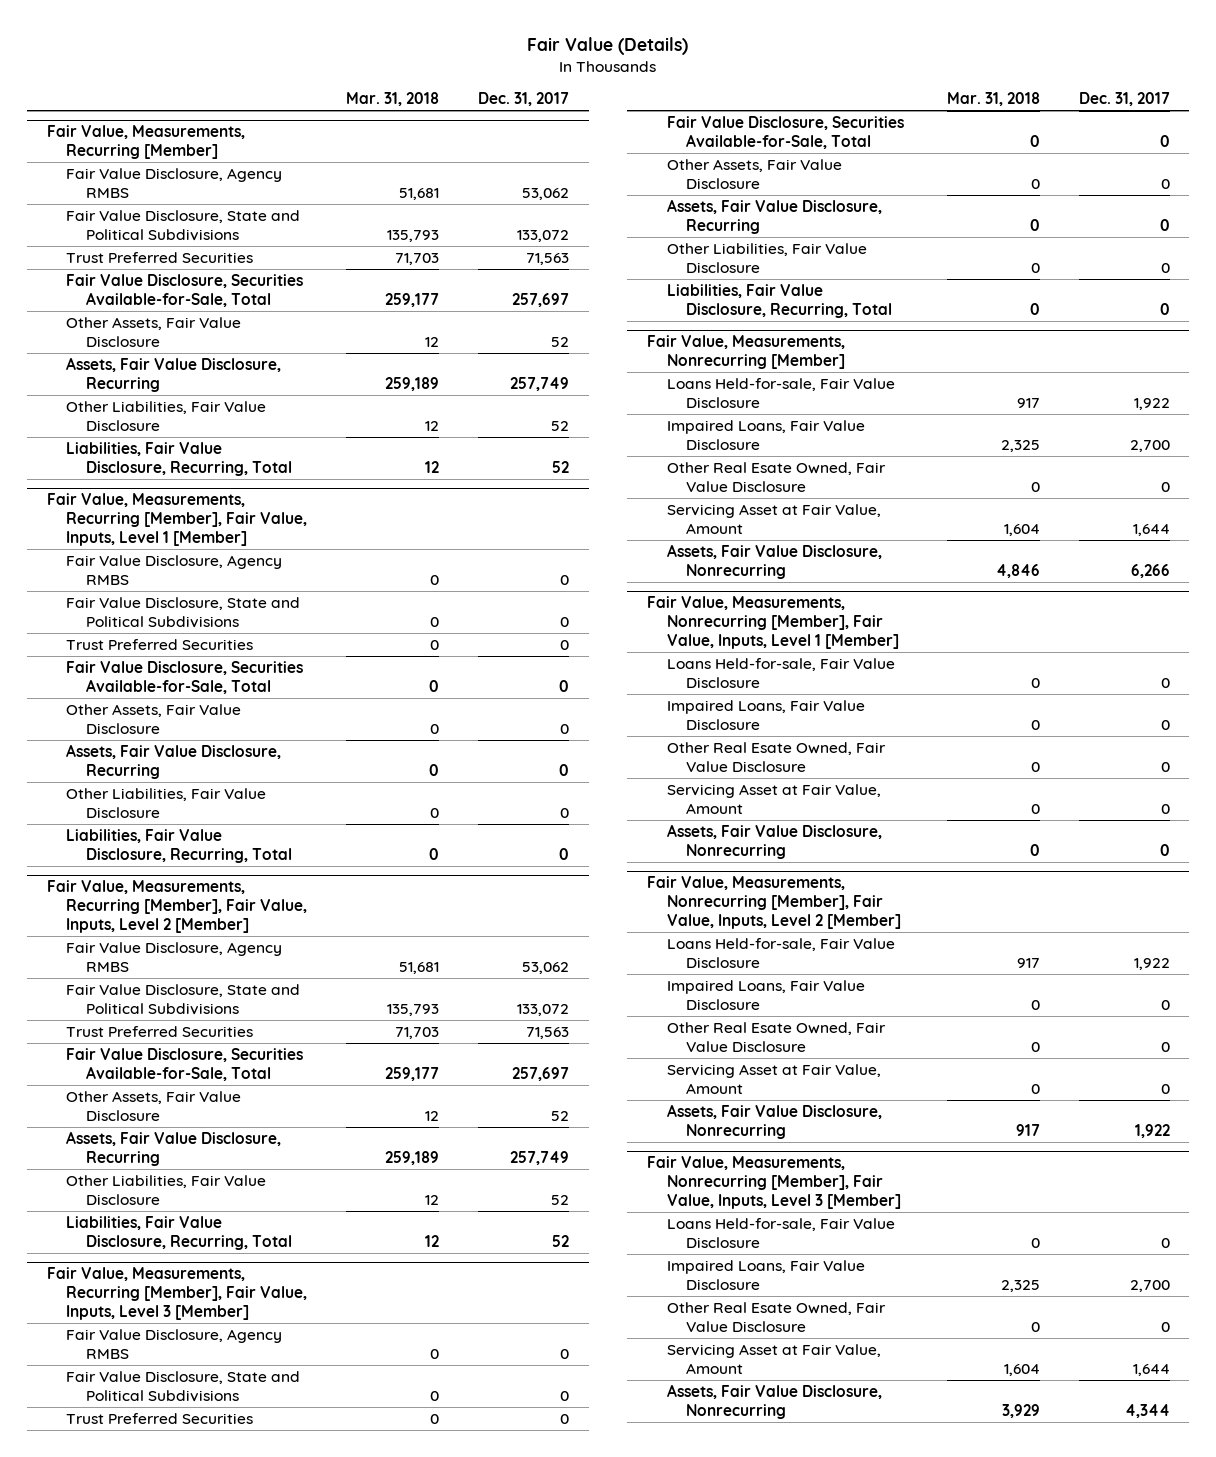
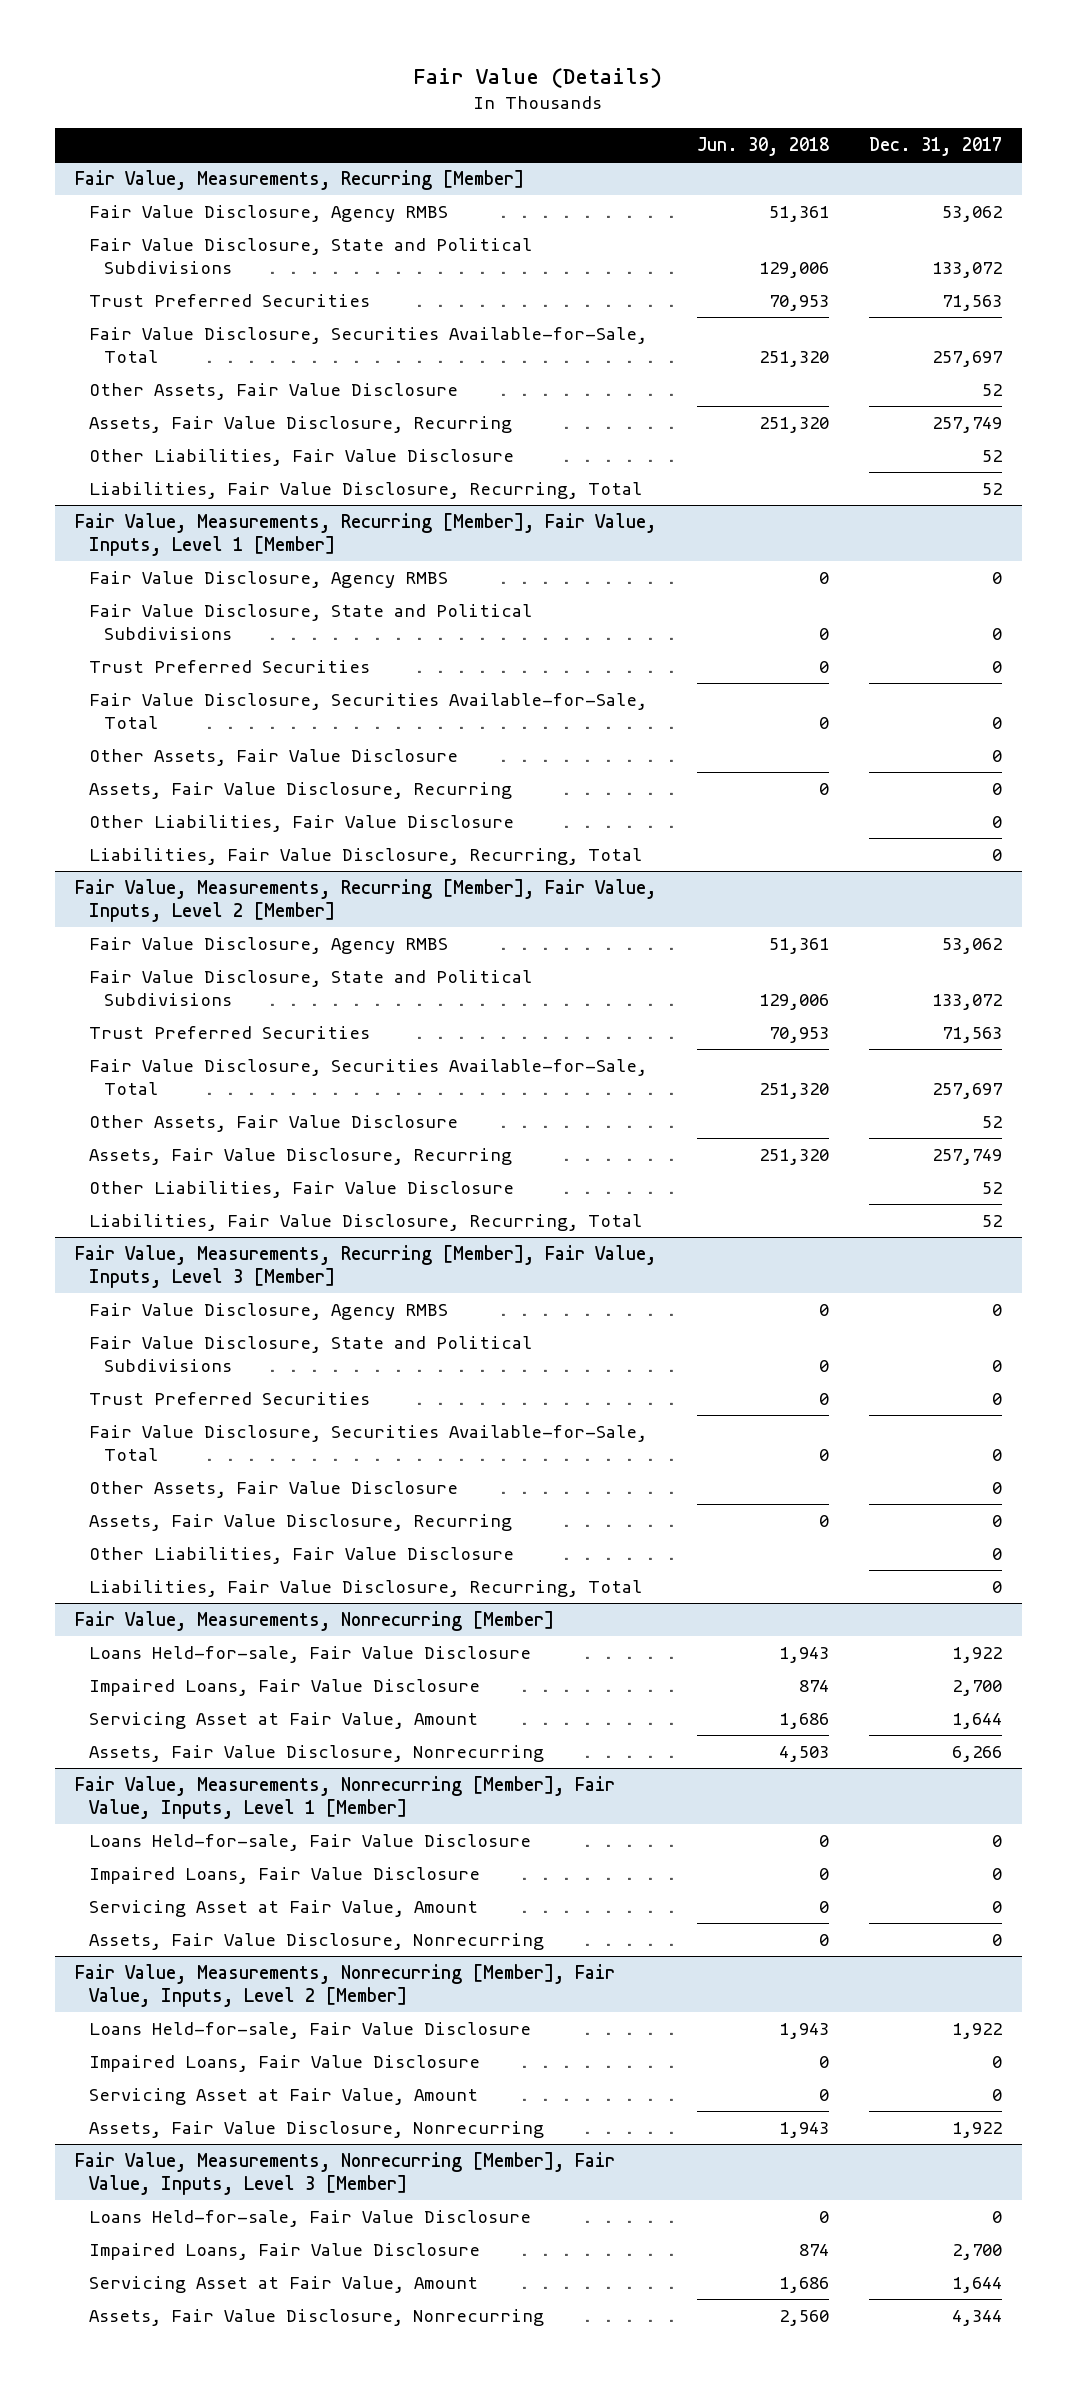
- | Mar. 31, 2018 | Dec. 31, 2017
+ | Jun. 30, 2018 | Dec. 31, 2017
@ Fair Value, Measurements, Nonrecurring [Member]
- Other Real Esate Owned, Fair Value Disclosure | 0 | 0
@ Fair Value, Measurements, Nonrecurring [Member], Fair Value, Inputs, Level 1 [Member]
- Other Real Esate Owned, Fair Value Disclosure | 0 | 0
@ Fair Value, Measurements, Nonrecurring [Member], Fair Value, Inputs, Level 2 [Member]
- Other Real Esate Owned, Fair Value Disclosure | 0 | 0
@ Fair Value, Measurements, Nonrecurring [Member], Fair Value, Inputs, Level 3 [Member]
- Other Real Esate Owned, Fair Value Disclosure | 0 | 0

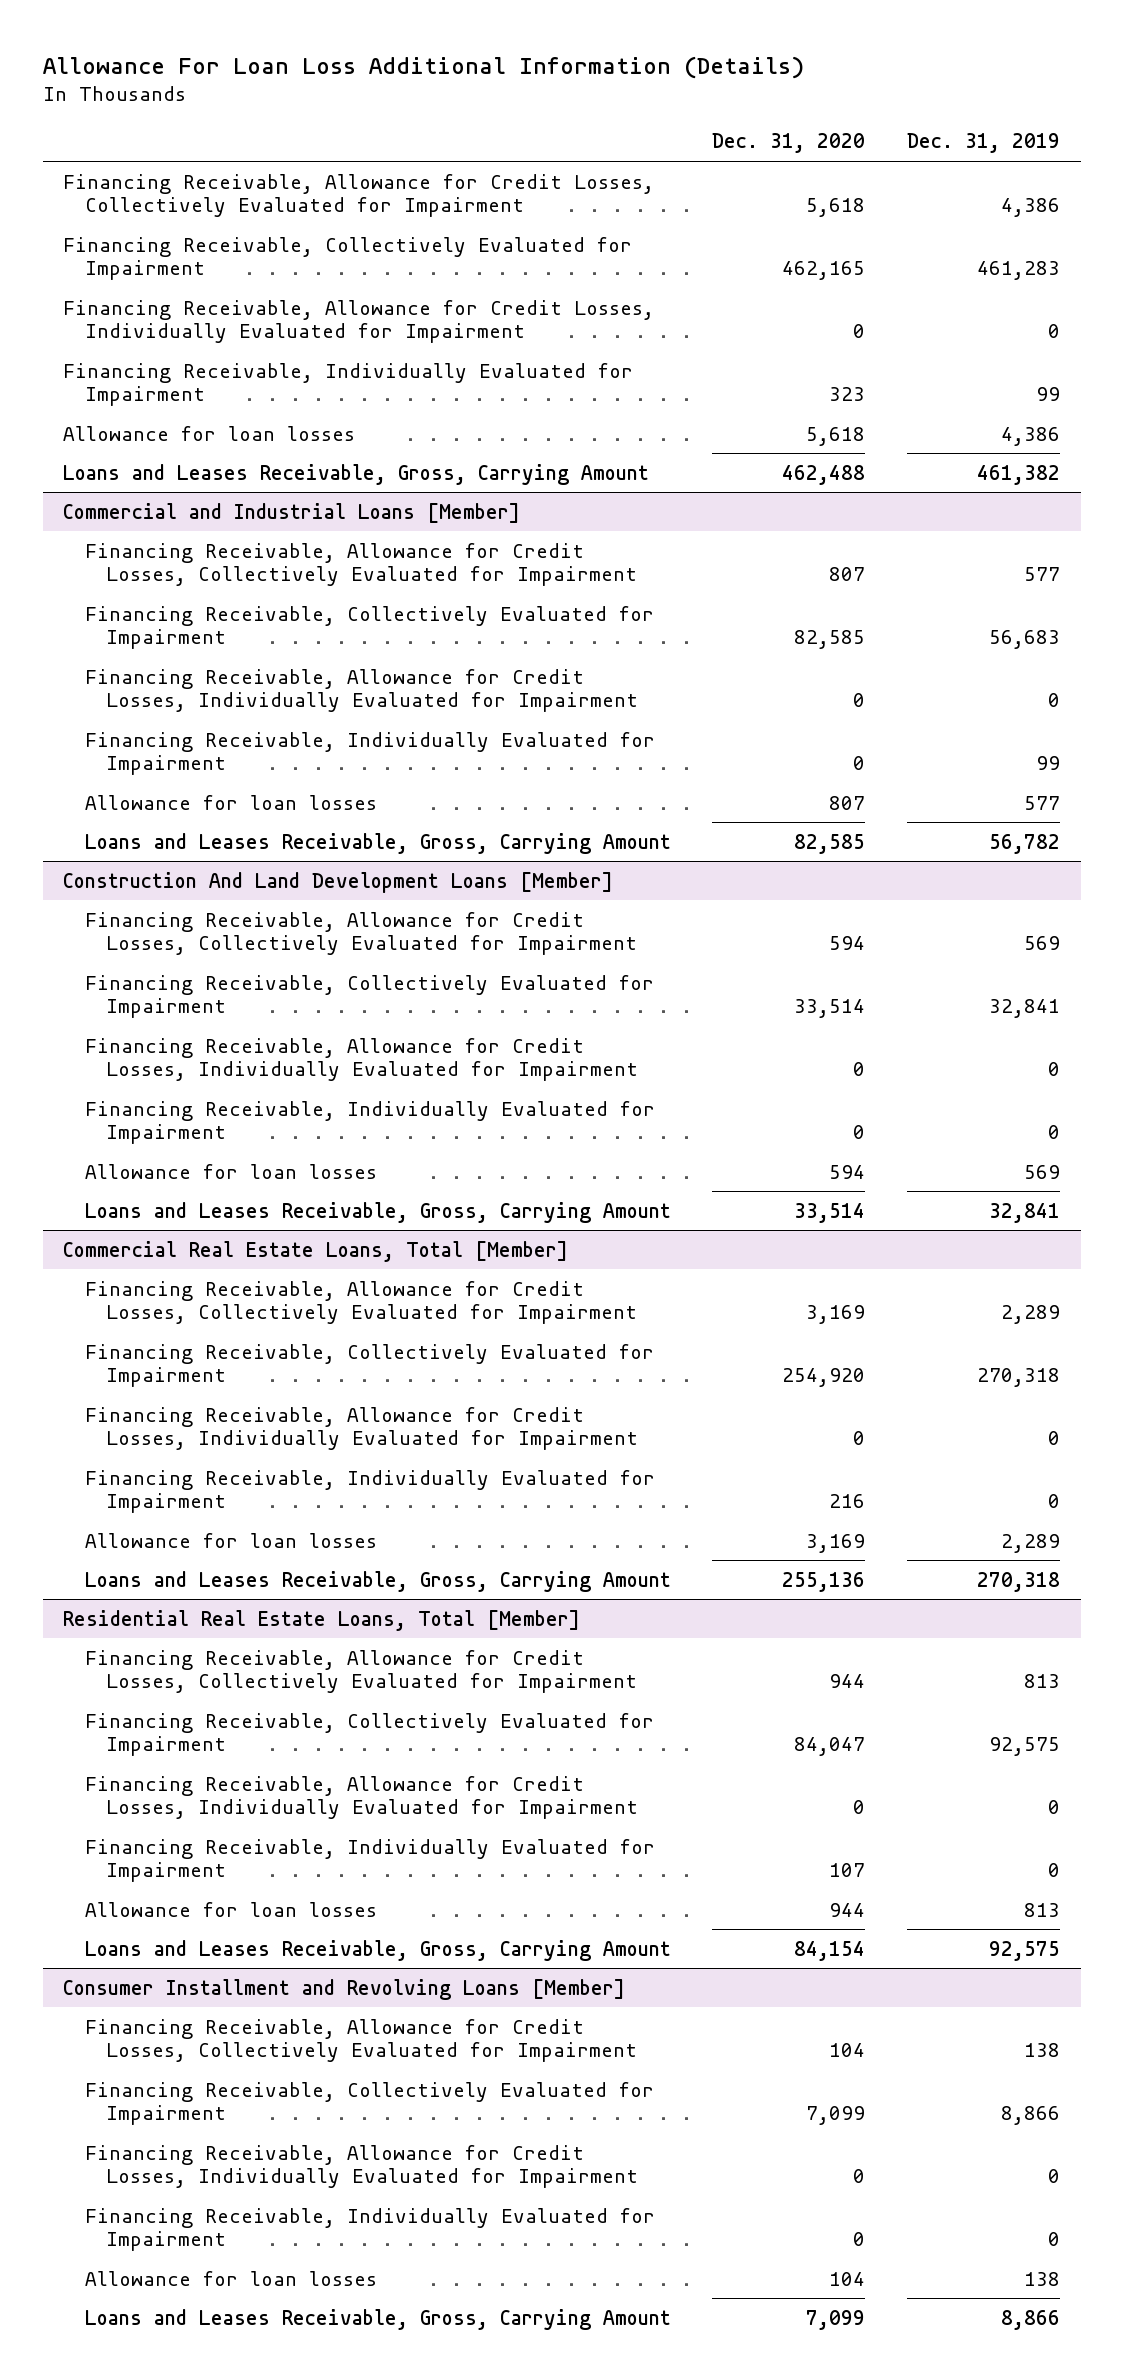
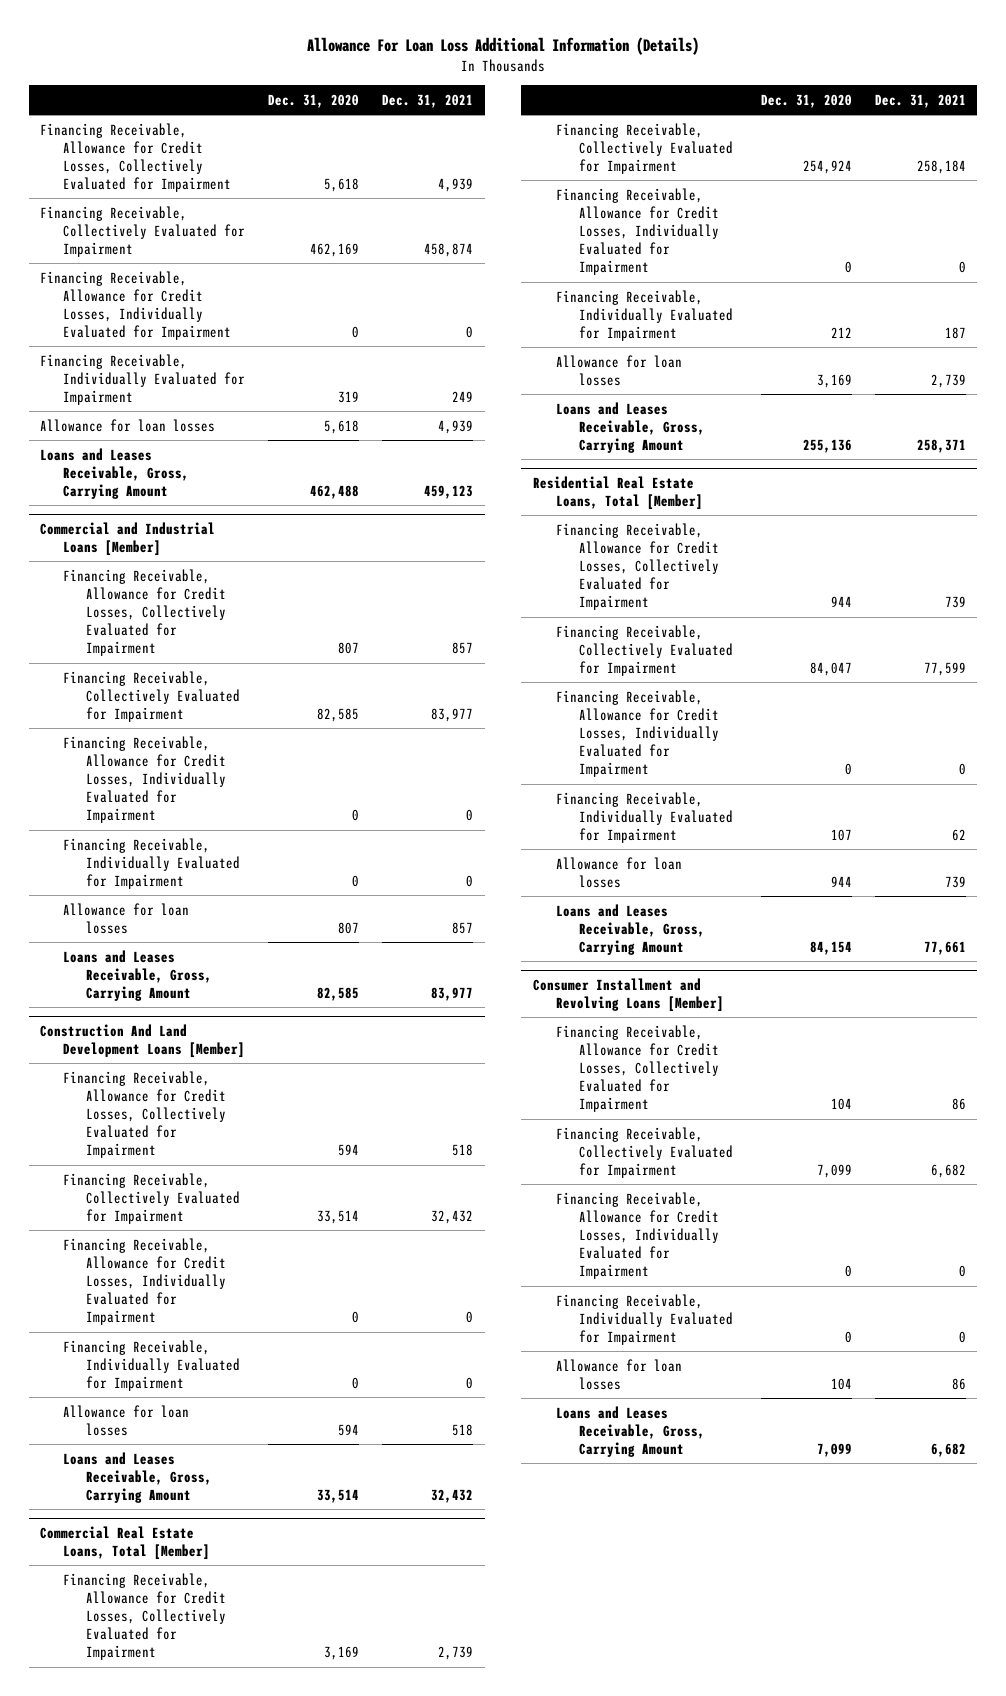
- | Dec. 31, 2020 | Dec. 31, 2019
+ | Dec. 31, 2020 | Dec. 31, 2021
- Financing Receivable, Collectively Evaluated for Impairment | 462,165 | 461,283
+ Financing Receivable, Collectively Evaluated for Impairment | 462,169 | 458,874
- Financing Receivable, Individually Evaluated for Impairment | 323 | 99
+ Financing Receivable, Individually Evaluated for Impairment | 319 | 249
@ Commercial Real Estate Loans, Total [Member]
- Financing Receivable, Collectively Evaluated for Impairment | 254,920 | 270,318
+ Financing Receivable, Collectively Evaluated for Impairment | 254,924 | 258,184
- Financing Receivable, Individually Evaluated for Impairment | 216 | 0
+ Financing Receivable, Individually Evaluated for Impairment | 212 | 187

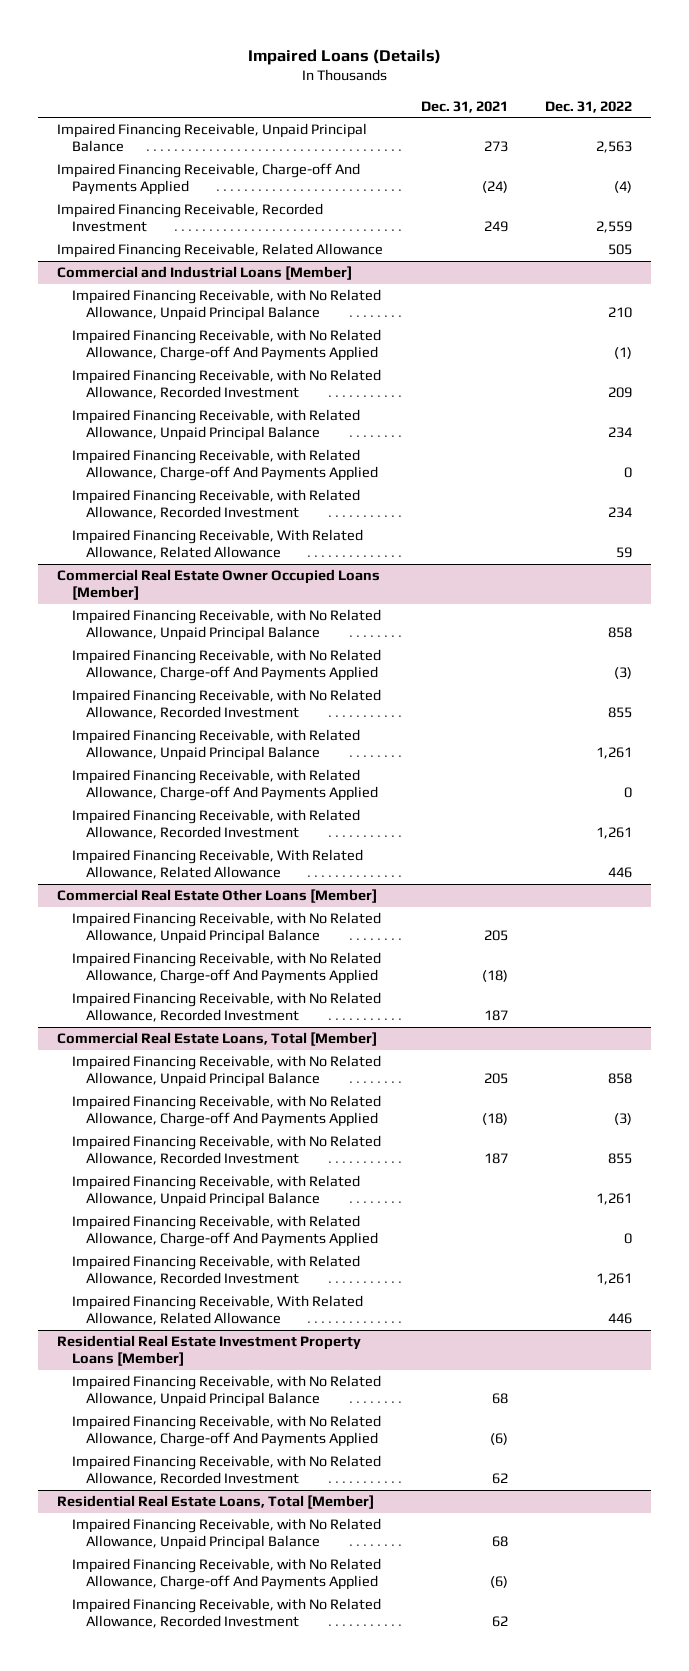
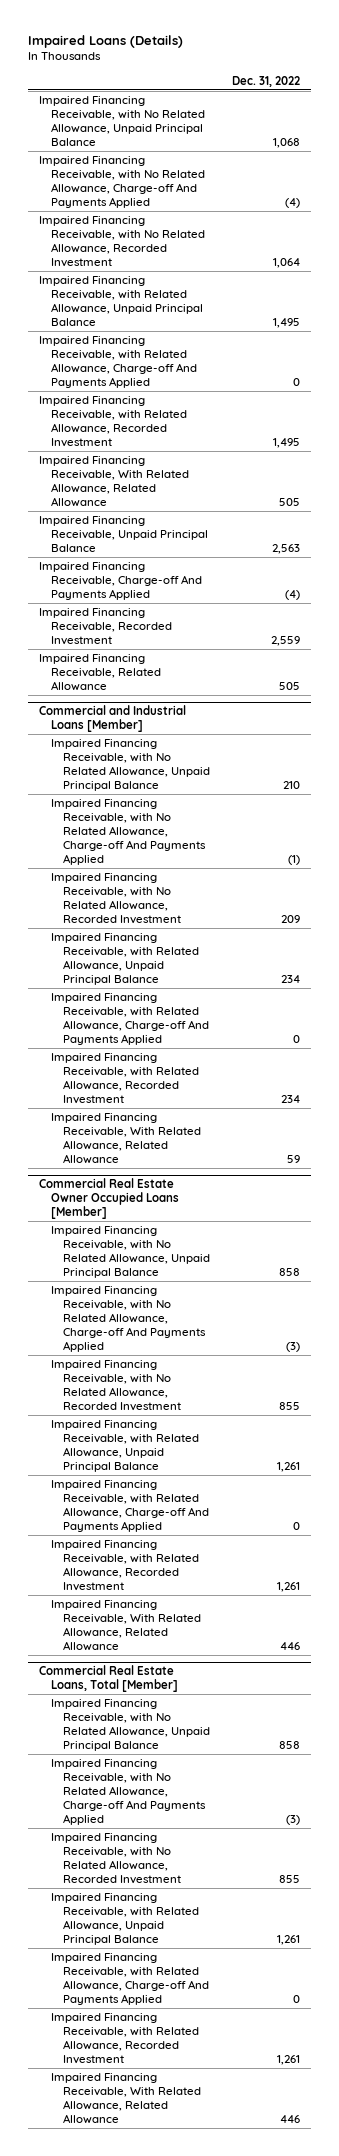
- | Dec. 31, 2021 | Dec. 31, 2022
+ | Dec. 31, 2022
+ Impaired Financing Receivable, with No Related Allowance, Unpaid Principal Balance | 1,068
+ Impaired Financing Receivable, with No Related Allowance, Charge-off And Payments Applied | (4)
+ Impaired Financing Receivable, with No Related Allowance, Recorded Investment | 1,064
+ Impaired Financing Receivable, with Related Allowance, Unpaid Principal Balance | 1,495
+ Impaired Financing Receivable, with Related Allowance, Charge-off And Payments Applied | 0
+ Impaired Financing Receivable, with Related Allowance, Recorded Investment | 1,495
+ Impaired Financing Receivable, With Related Allowance, Related Allowance | 505
- Commercial Real Estate Other Loans [Member]
- Impaired Financing Receivable, with No Related Allowance, Unpaid Principal Balance | 205 |
- Impaired Financing Receivable, with No Related Allowance, Charge-off And Payments Applied | (18) |
- Impaired Financing Receivable, with No Related Allowance, Recorded Investment | 187 |
- Residential Real Estate Investment Property Loans [Member]
- Impaired Financing Receivable, with No Related Allowance, Unpaid Principal Balance | 68 |
- Impaired Financing Receivable, with No Related Allowance, Charge-off And Payments Applied | (6) |
- Impaired Financing Receivable, with No Related Allowance, Recorded Investment | 62 |
- Residential Real Estate Loans, Total [Member]
- Impaired Financing Receivable, with No Related Allowance, Unpaid Principal Balance | 68 |
- Impaired Financing Receivable, with No Related Allowance, Charge-off And Payments Applied | (6) |
- Impaired Financing Receivable, with No Related Allowance, Recorded Investment | 62 |

